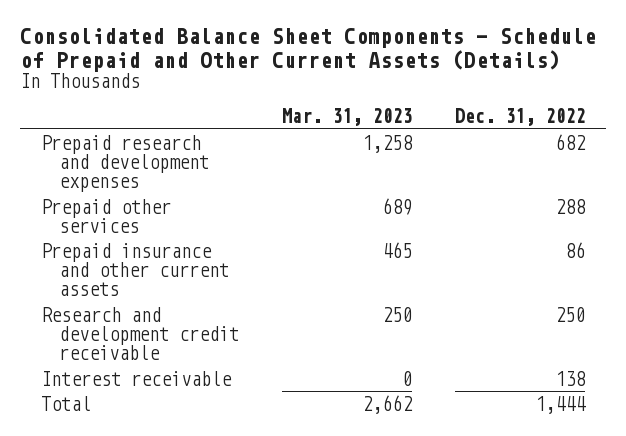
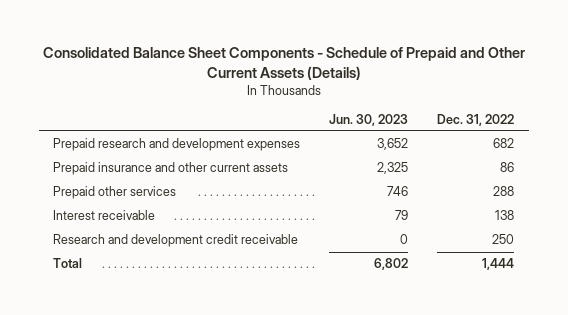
- | Mar. 31, 2023 | Dec. 31, 2022
+ | Jun. 30, 2023 | Dec. 31, 2022
moved down: Prepaid other services | 746 | 288
moved down: Research and development credit receivable | 0 | 250

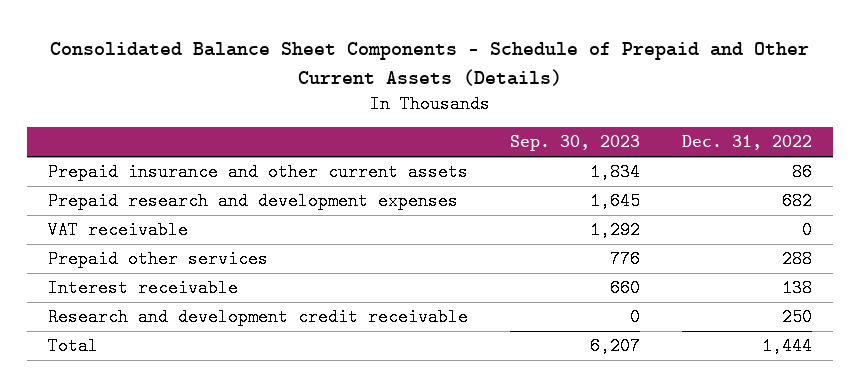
- | Jun. 30, 2023 | Dec. 31, 2022
+ | Sep. 30, 2023 | Dec. 31, 2022
moved down: Prepaid research and development expenses | 1,645 | 682
+ VAT receivable | 1,292 | 0

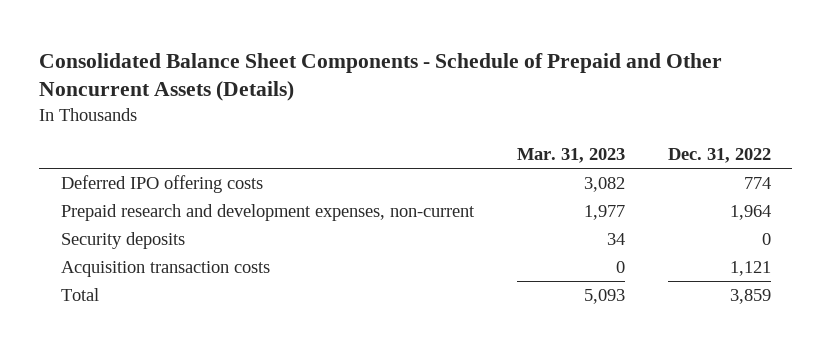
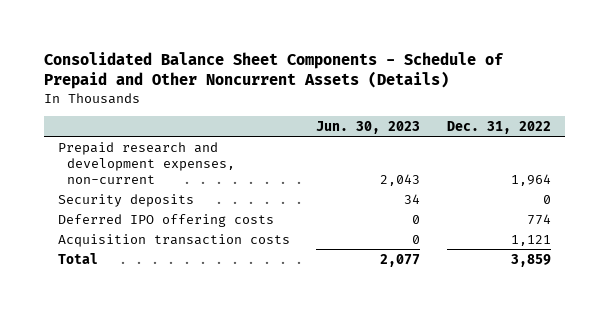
- | Mar. 31, 2023 | Dec. 31, 2022
+ | Jun. 30, 2023 | Dec. 31, 2022
moved down: Deferred IPO offering costs | 0 | 774

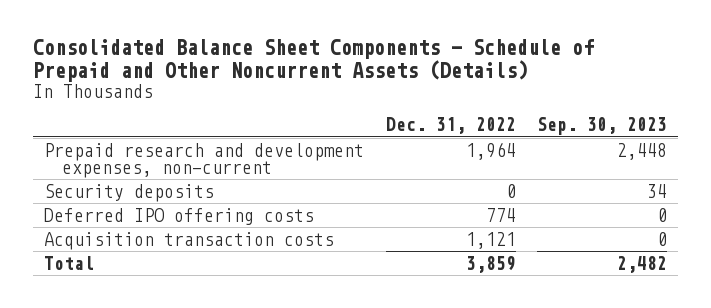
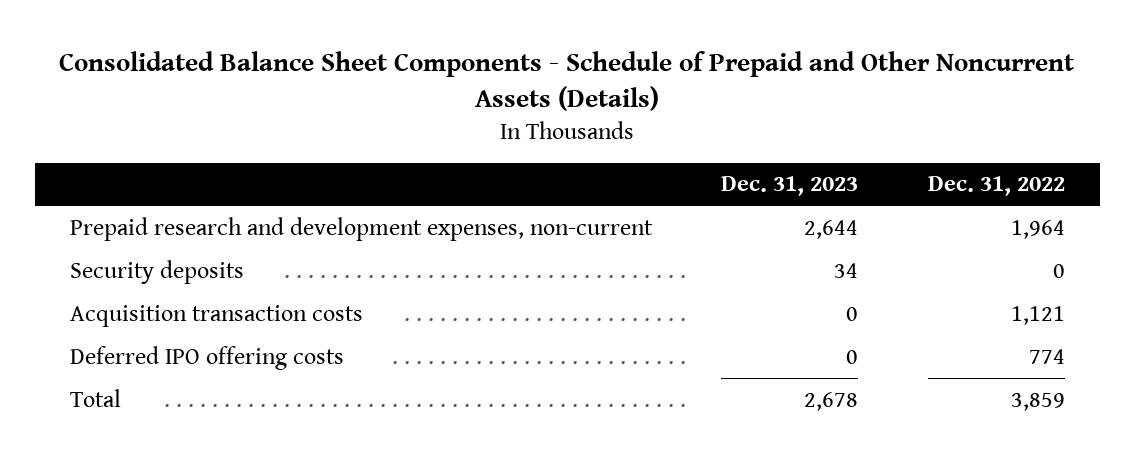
- | Dec. 31, 2022 | Sep. 30, 2023
+ | Dec. 31, 2023 | Dec. 31, 2022
moved down: Deferred IPO offering costs | 0 | 774

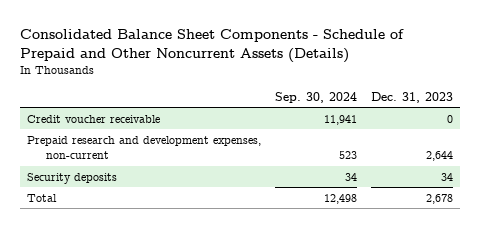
- | Dec. 31, 2023 | Dec. 31, 2022
+ | Sep. 30, 2024 | Dec. 31, 2023
+ Credit voucher receivable | 11,941 | 0
- Acquisition transaction costs | 0 | 1,121
- Deferred IPO offering costs | 0 | 774

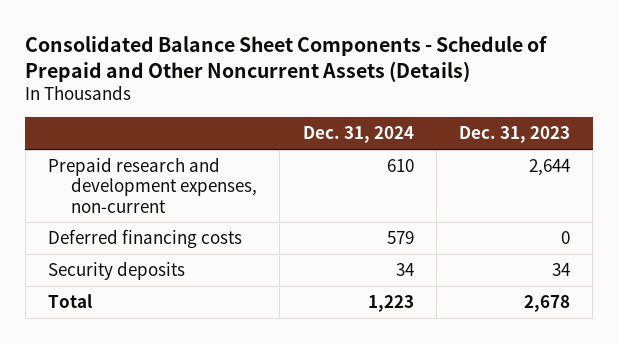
- | Sep. 30, 2024 | Dec. 31, 2023
+ | Dec. 31, 2024 | Dec. 31, 2023
- Credit voucher receivable | 11,941 | 0
+ Deferred financing costs | 579 | 0

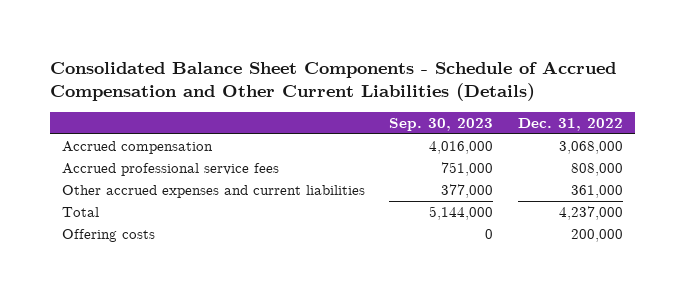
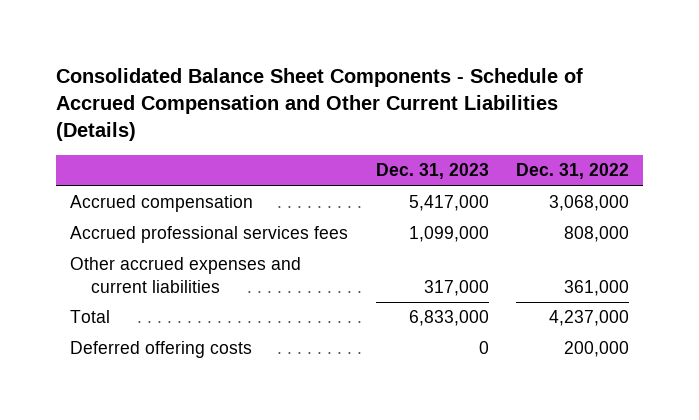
- | Sep. 30, 2023 | Dec. 31, 2022
+ | Dec. 31, 2023 | Dec. 31, 2022
- Accrued professional service fees | 751,000 | 808,000
+ Accrued professional services fees | 1,099,000 | 808,000
- Offering costs | 0 | 200,000
+ Deferred offering costs | 0 | 200,000

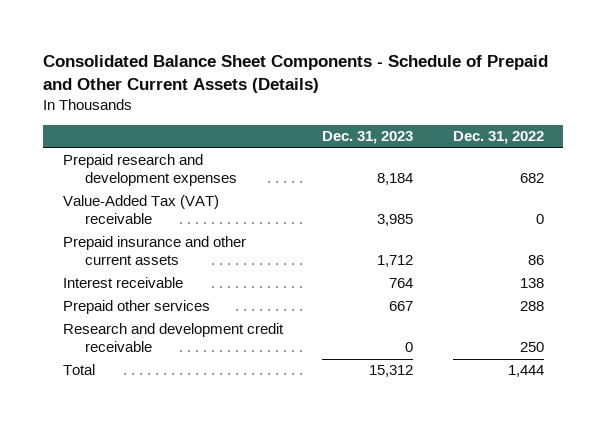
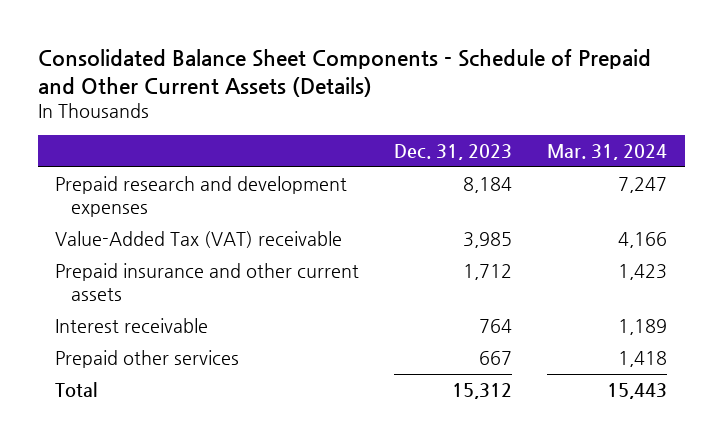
- | Dec. 31, 2023 | Dec. 31, 2022
+ | Dec. 31, 2023 | Mar. 31, 2024
- Research and development credit receivable | 0 | 250

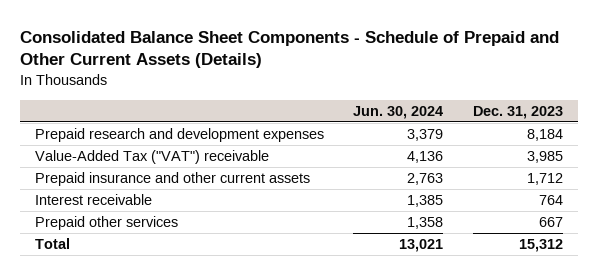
- | Dec. 31, 2023 | Mar. 31, 2024
+ | Jun. 30, 2024 | Dec. 31, 2023
- Value-Added Tax (VAT) receivable | 3,985 | 4,166
+ Value-Added Tax ("VAT") receivable | 4,136 | 3,985

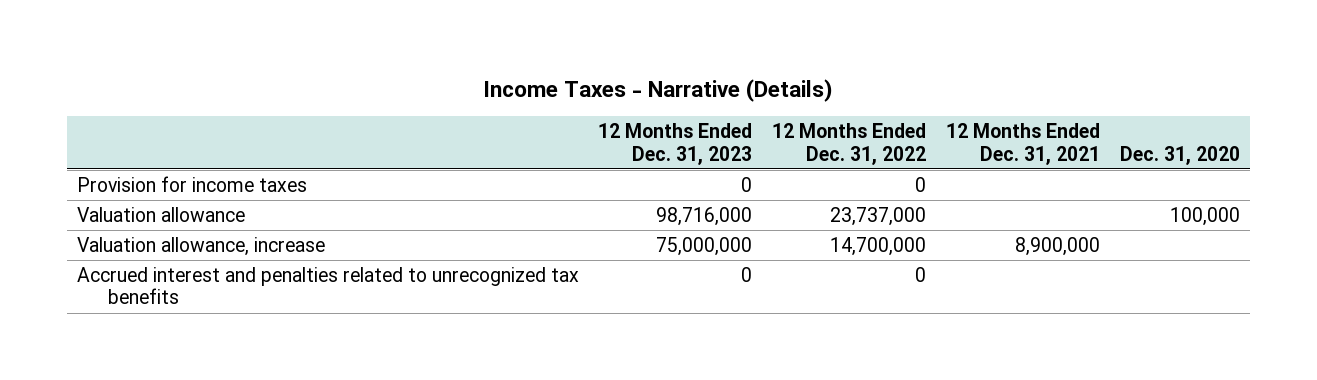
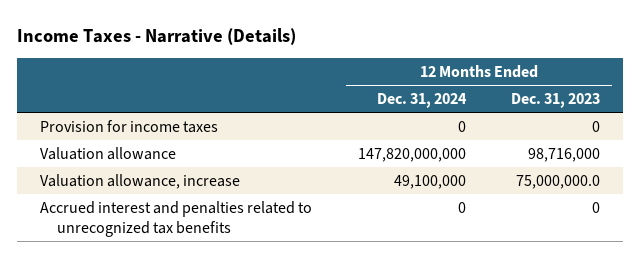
- | 12 Months Ended Dec. 31, 2023 | 12 Months Ended Dec. 31, 2022 | 12 Months Ended Dec. 31, 2021 | Dec. 31, 2020
+ | 12 Months Ended Dec. 31, 2024 | 12 Months Ended Dec. 31, 2023
- Valuation allowance, increase | 75,000,000 | 14,700,000 | 8,900,000 |
+ Valuation allowance, increase | 49,100,000 | 75,000,000.0

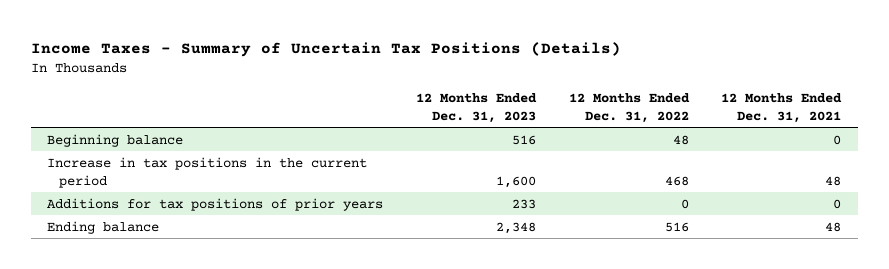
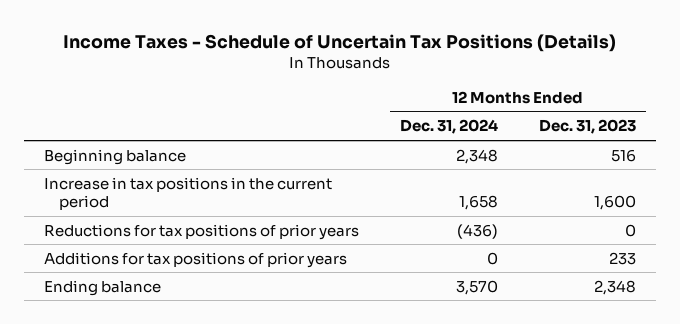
- Income Taxes - Summary of Uncertain Tax Positions (Details)
+ Income Taxes - Schedule of Uncertain Tax Positions (Details)
- | 12 Months Ended Dec. 31, 2023 | 12 Months Ended Dec. 31, 2022 | 12 Months Ended Dec. 31, 2021
+ | 12 Months Ended Dec. 31, 2024 | 12 Months Ended Dec. 31, 2023
+ Reductions for tax positions of prior years | (436) | 0

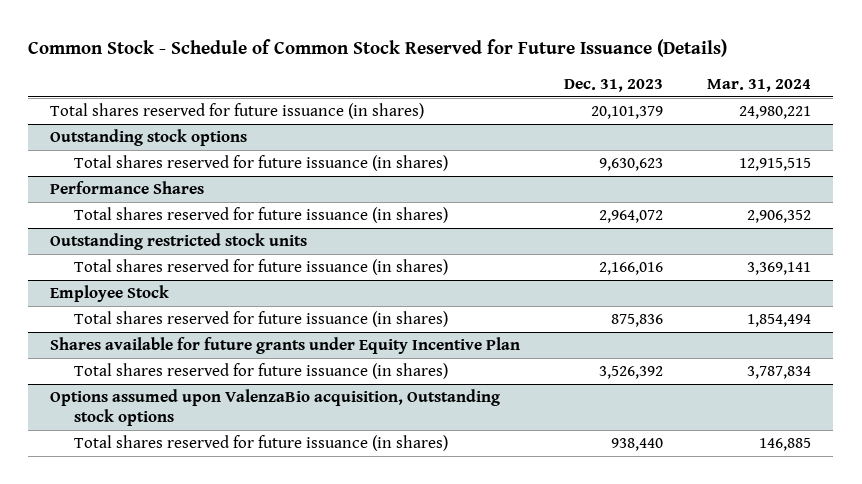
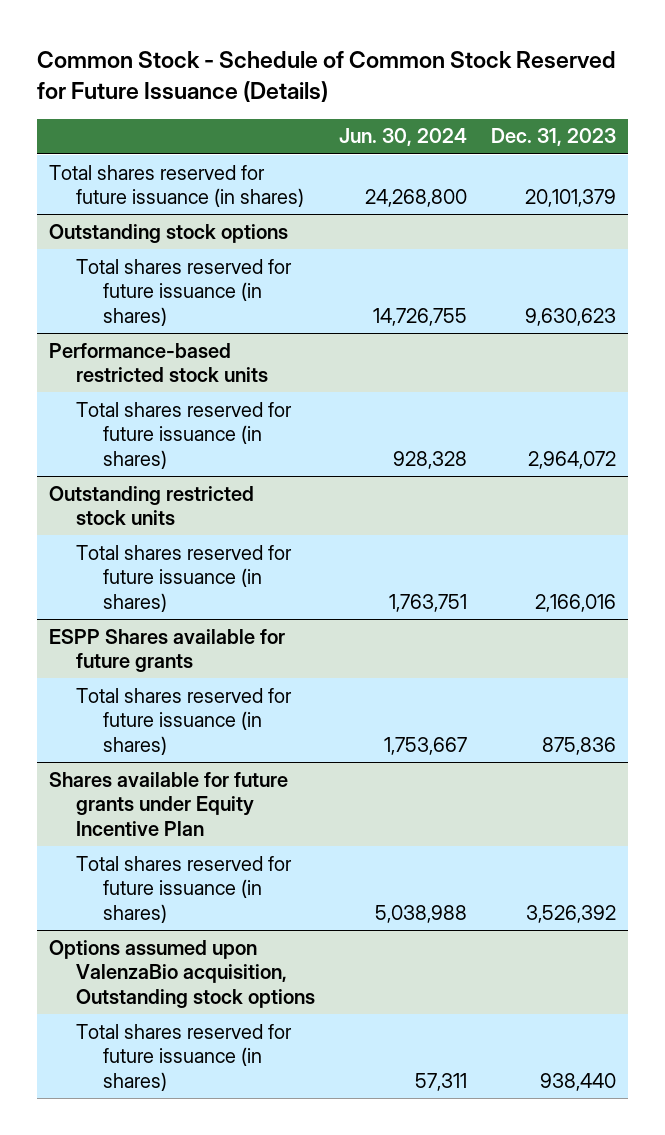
- | Dec. 31, 2023 | Mar. 31, 2024
+ | Jun. 30, 2024 | Dec. 31, 2023
- Performance Shares
+ Performance-based restricted stock units
- Employee Stock
+ ESPP Shares available for future grants

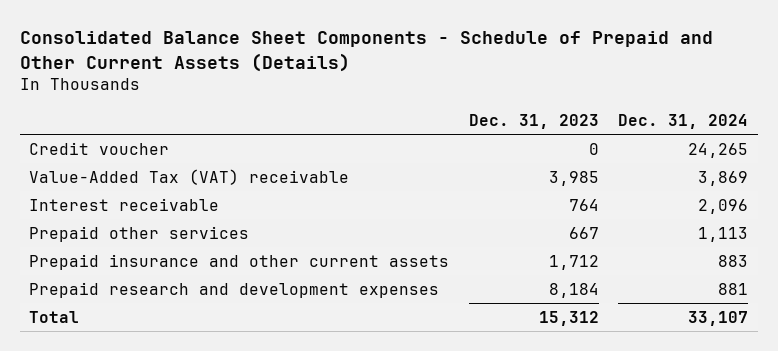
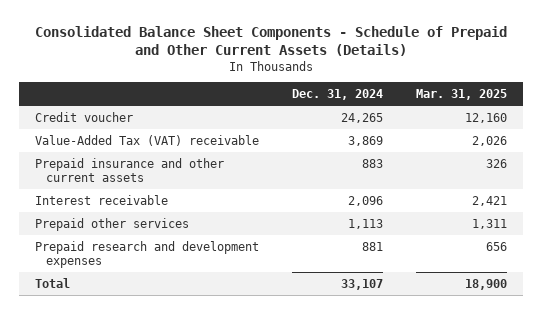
- | Dec. 31, 2023 | Dec. 31, 2024
+ | Dec. 31, 2024 | Mar. 31, 2025
moved up: Prepaid insurance and other current assets | 883 | 326

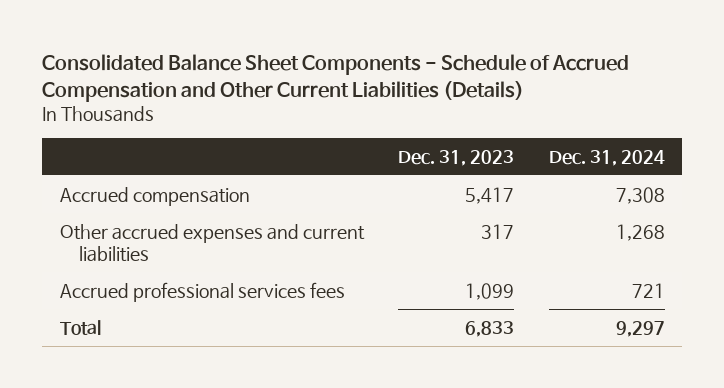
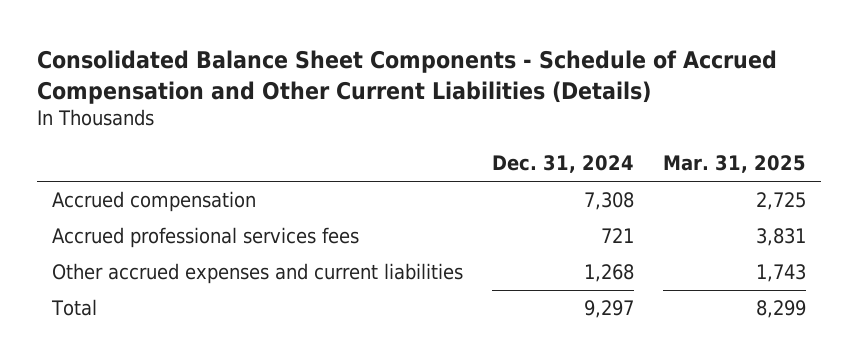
- | Dec. 31, 2023 | Dec. 31, 2024
+ | Dec. 31, 2024 | Mar. 31, 2025
moved down: Other accrued expenses and current liabilities | 1,268 | 1,743

